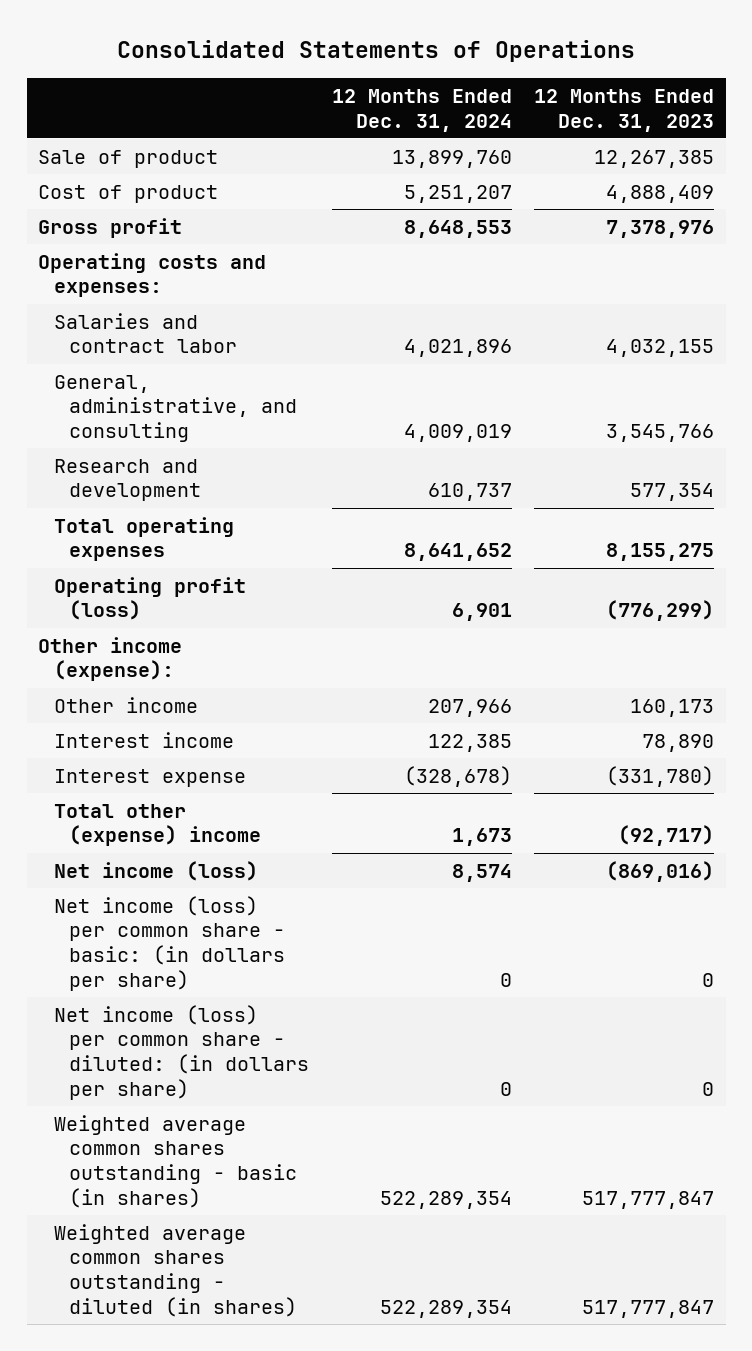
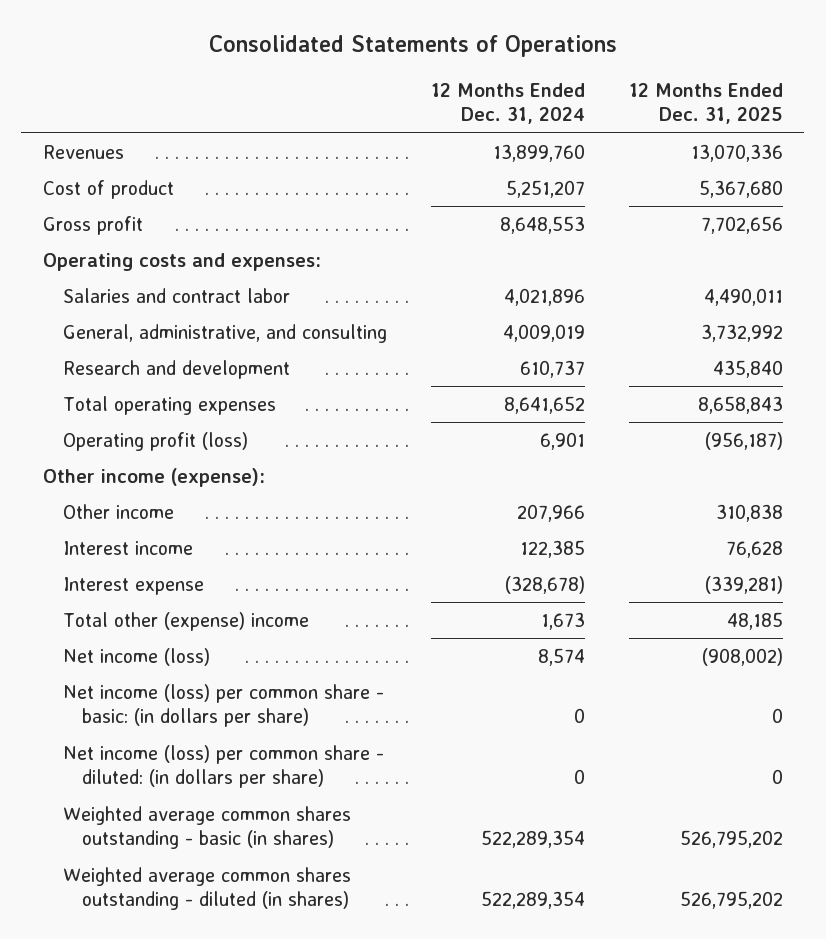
- | 12 Months Ended Dec. 31, 2024 | 12 Months Ended Dec. 31, 2023
+ | 12 Months Ended Dec. 31, 2024 | 12 Months Ended Dec. 31, 2025
- Sale of product | 13,899,760 | 12,267,385
+ Revenues | 13,899,760 | 13,070,336

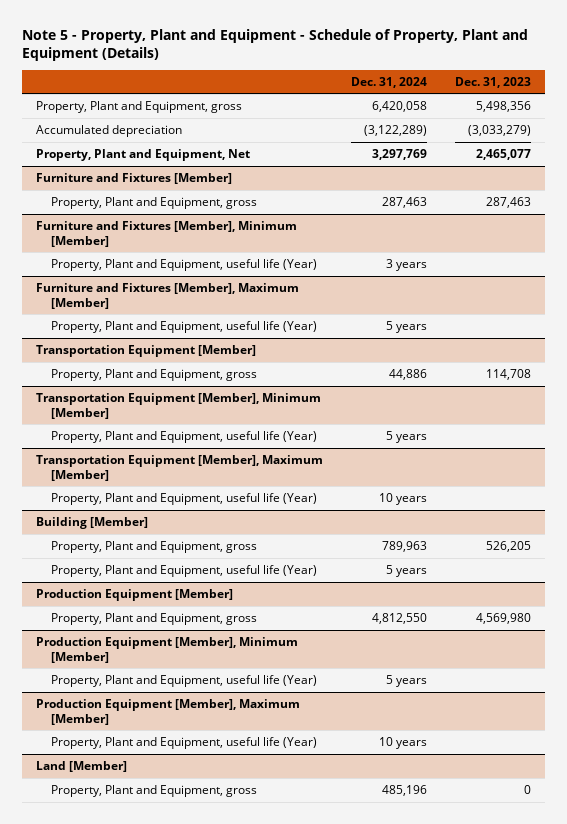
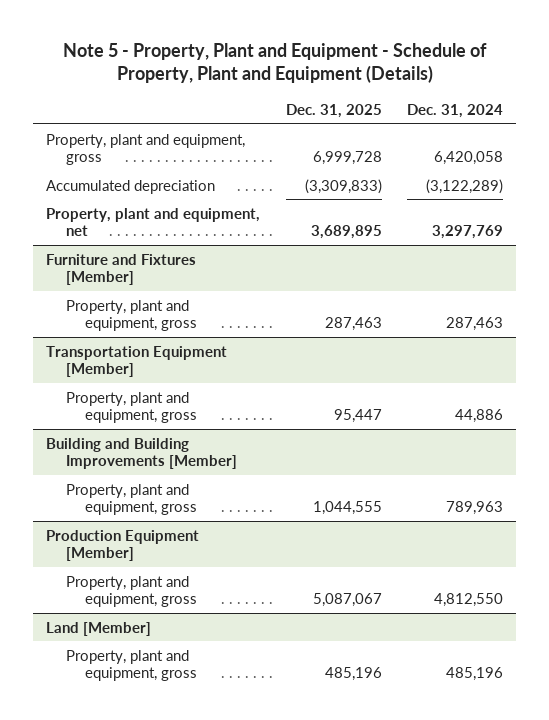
- | Dec. 31, 2024 | Dec. 31, 2023
+ | Dec. 31, 2025 | Dec. 31, 2024
- Property, Plant and Equipment, gross | 6,420,058 | 5,498,356
+ Property, plant and equipment, gross | 6,999,728 | 6,420,058
- Property, Plant and Equipment, Net | 3,297,769 | 2,465,077
+ Property, plant and equipment, net | 3,689,895 | 3,297,769
@ Furniture and Fixtures [Member]
- Property, Plant and Equipment, gross | 287,463 | 287,463
- Furniture and Fixtures [Member], Minimum [Member]
- Property, Plant and Equipment, useful life (Year) | 3 years |
- Furniture and Fixtures [Member], Maximum [Member]
- Property, Plant and Equipment, useful life (Year) | 5 years |
@ Furniture and Fixtures [Member]
+ Property, plant and equipment, gross | 287,463 | 287,463
@ Transportation Equipment [Member]
- Property, Plant and Equipment, gross | 44,886 | 114,708
- Transportation Equipment [Member], Minimum [Member]
- Property, Plant and Equipment, useful life (Year) | 5 years |
- Transportation Equipment [Member], Maximum [Member]
- Property, Plant and Equipment, useful life (Year) | 10 years |
- Building [Member]
- Property, Plant and Equipment, gross | 789,963 | 526,205
- Property, Plant and Equipment, useful life (Year) | 5 years |
@ Transportation Equipment [Member]
+ Property, plant and equipment, gross | 95,447 | 44,886
+ Building and Building Improvements [Member]
+ Property, plant and equipment, gross | 1,044,555 | 789,963
@ Production Equipment [Member]
- Property, Plant and Equipment, gross | 4,812,550 | 4,569,980
- Production Equipment [Member], Minimum [Member]
- Property, Plant and Equipment, useful life (Year) | 5 years |
- Production Equipment [Member], Maximum [Member]
- Property, Plant and Equipment, useful life (Year) | 10 years |
@ Production Equipment [Member]
+ Property, plant and equipment, gross | 5,087,067 | 4,812,550
@ Land [Member]
- Property, Plant and Equipment, gross | 485,196 | 0
+ Property, plant and equipment, gross | 485,196 | 485,196

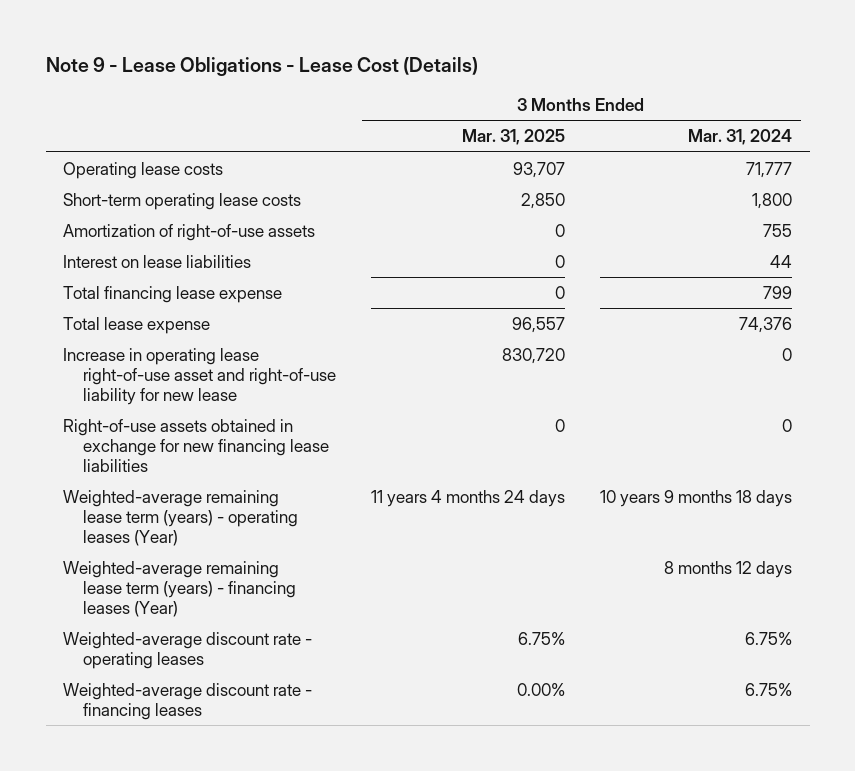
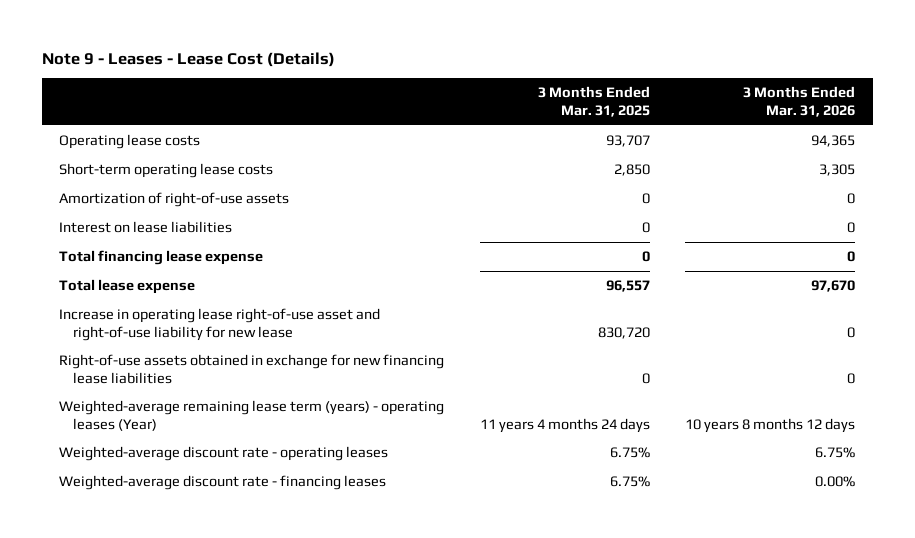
- Note 9 - Lease Obligations - Lease Cost (Details)
+ Note 9 - Leases - Lease Cost (Details)
- | 3 Months Ended Mar. 31, 2025 | 3 Months Ended Mar. 31, 2024
+ | 3 Months Ended Mar. 31, 2025 | 3 Months Ended Mar. 31, 2026
- Weighted-average remaining lease term (years) - financing leases (Year) | | 8 months 12 days
- Weighted-average discount rate - financing leases | 0.00% | 6.75%
+ Weighted-average discount rate - financing leases | 6.75% | 0.00%

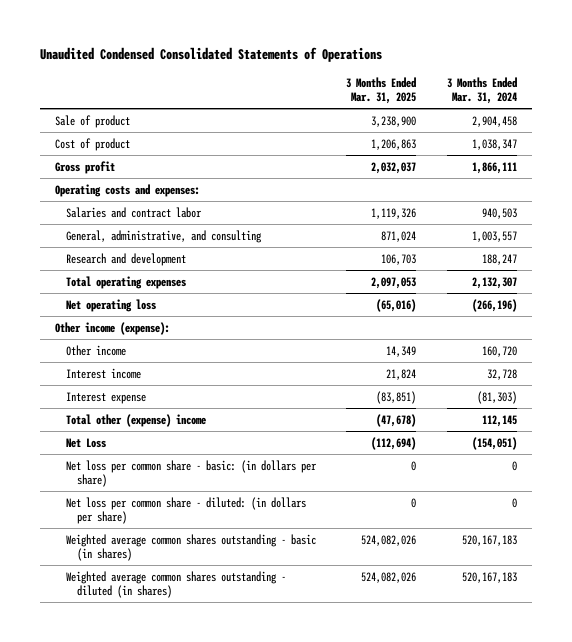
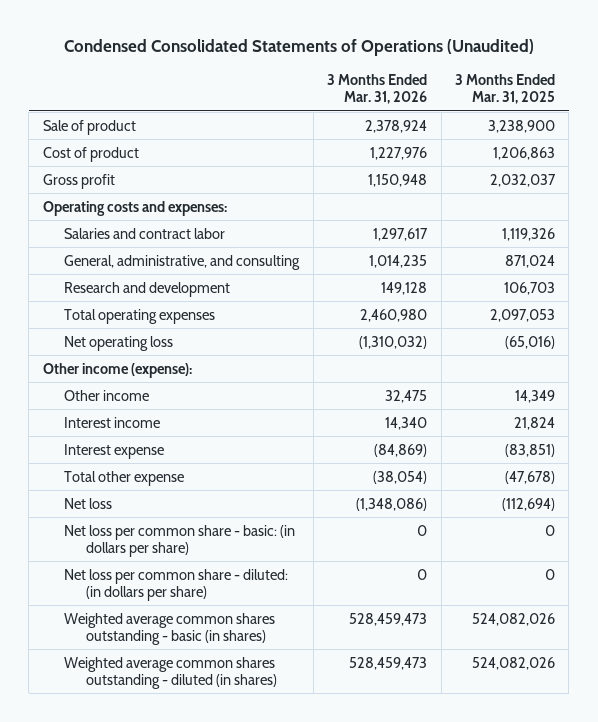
- Unaudited Condensed Consolidated Statements of Operations
+ Condensed Consolidated Statements of Operations (Unaudited)
- | 3 Months Ended Mar. 31, 2025 | 3 Months Ended Mar. 31, 2024
+ | 3 Months Ended Mar. 31, 2026 | 3 Months Ended Mar. 31, 2025
- Total other (expense) income | (47,678) | 112,145
- Net Loss | (112,694) | (154,051)
+ Total other expense | (38,054) | (47,678)
+ Net loss | (1,348,086) | (112,694)

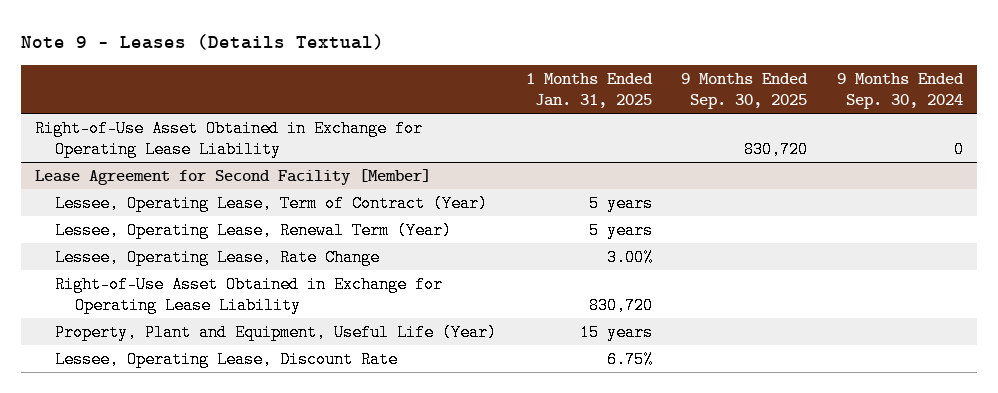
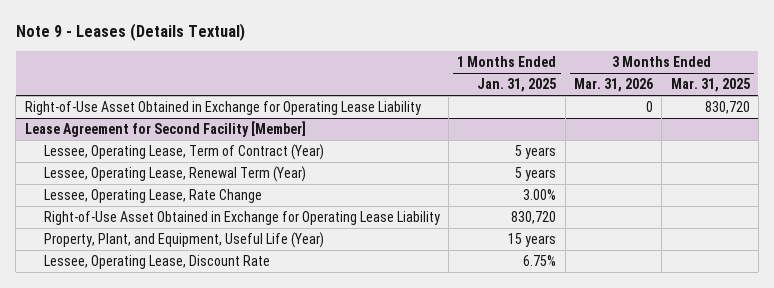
- | 1 Months Ended Jan. 31, 2025 | 9 Months Ended Sep. 30, 2025 | 9 Months Ended Sep. 30, 2024
+ | 1 Months Ended Jan. 31, 2025 | 3 Months Ended Mar. 31, 2026 | 3 Months Ended Mar. 31, 2025
@ Lease Agreement for Second Facility [Member]
- Property, Plant and Equipment, Useful Life (Year) | 15 years | |
+ Property, Plant, and Equipment, Useful Life (Year) | 15 years | |

